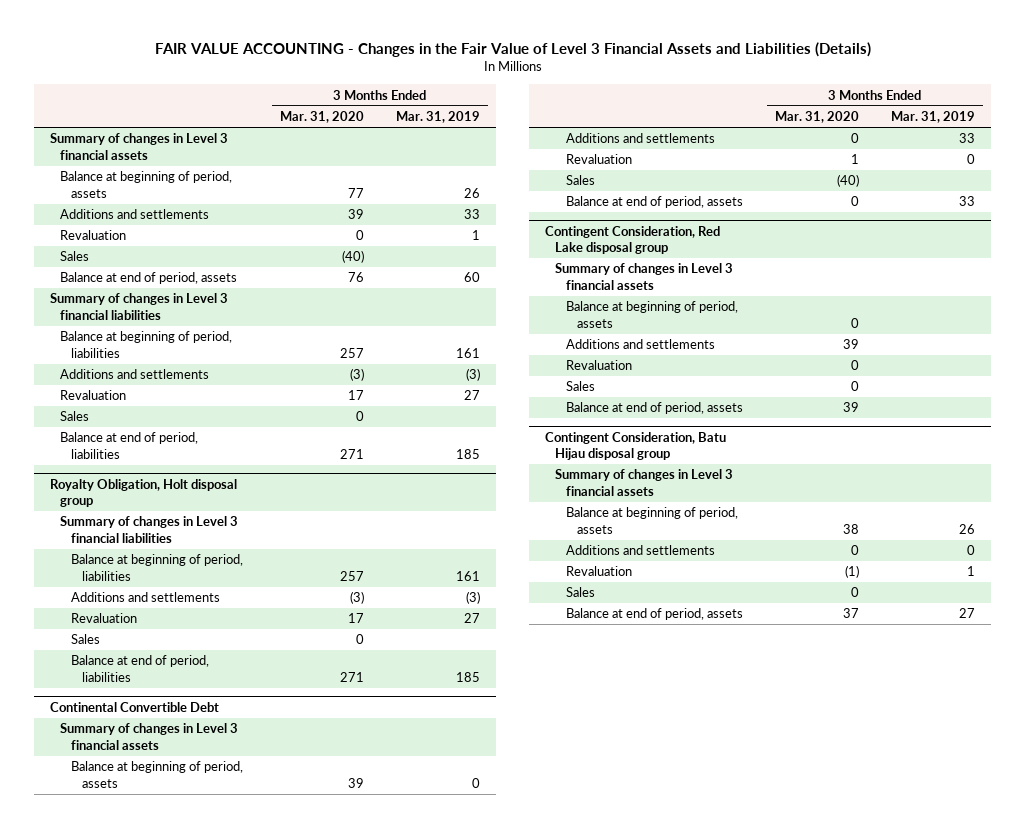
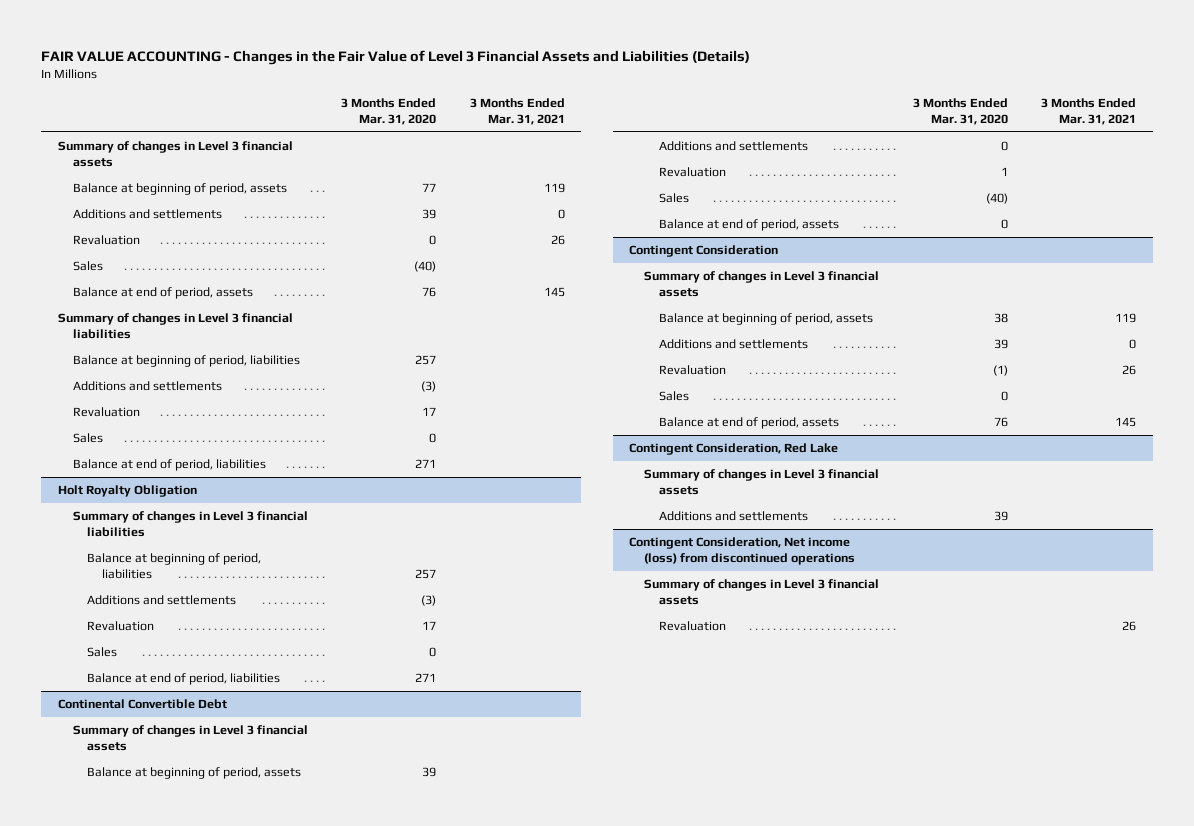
- | 3 Months Ended Mar. 31, 2020 | 3 Months Ended Mar. 31, 2019
+ | 3 Months Ended Mar. 31, 2020 | 3 Months Ended Mar. 31, 2021
- Royalty Obligation, Holt disposal group
+ Holt Royalty Obligation
- Contingent Consideration, Red Lake disposal group
- Summary of changes in Level 3 financial assets
- Balance at beginning of period, assets | 0 |
- Additions and settlements | 39 |
- Revaluation | 0 |
- Sales | 0 |
- Balance at end of period, assets | 39 |
- Contingent Consideration, Batu Hijau disposal group
+ Contingent Consideration
- Additions and settlements | 0 | 0
+ Additions and settlements | 39 | 0
- Balance at end of period, assets | 37 | 27
+ Balance at end of period, assets | 76 | 145
+ Contingent Consideration, Red Lake
+ Summary of changes in Level 3 financial assets
+ Additions and settlements | 39 |
+ Contingent Consideration, Net income (loss) from discontinued operations
+ Summary of changes in Level 3 financial assets
+ Revaluation | | 26

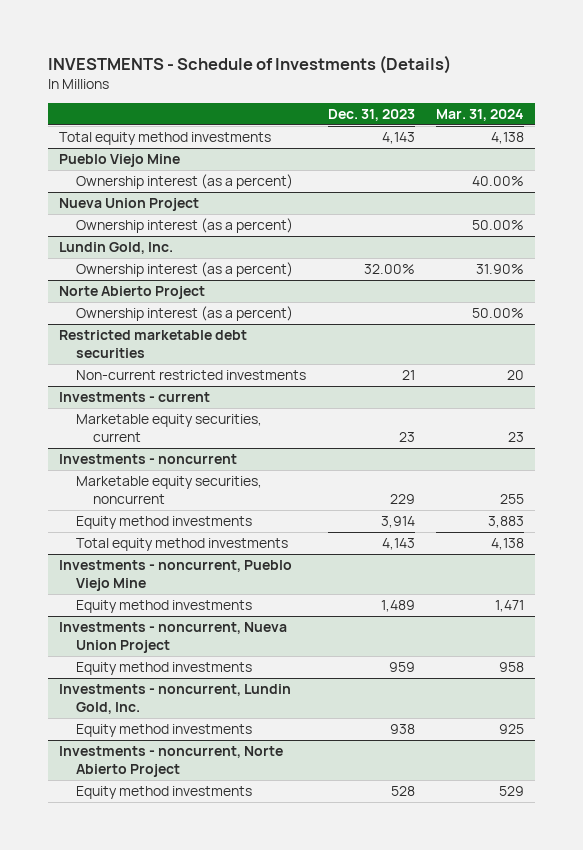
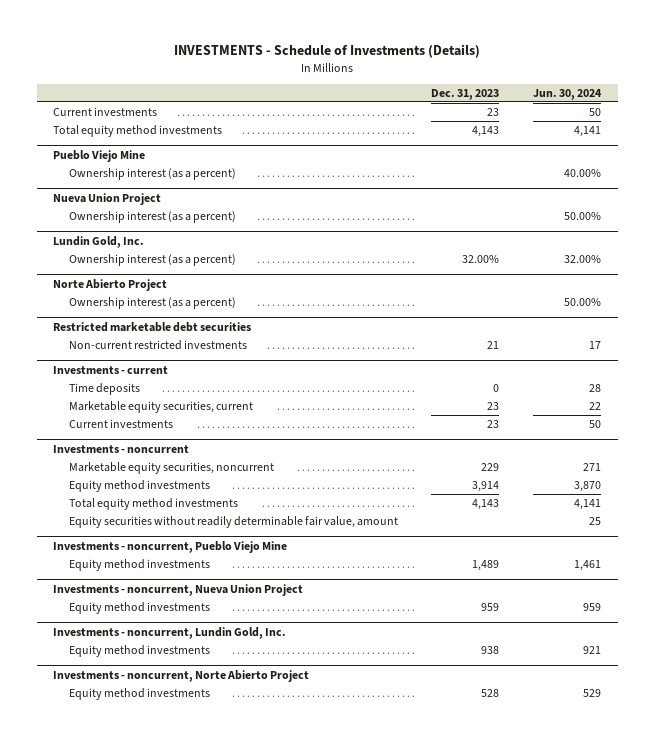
- | Dec. 31, 2023 | Mar. 31, 2024
+ | Dec. 31, 2023 | Jun. 30, 2024
+ Current investments | 23 | 50
@ Investments - current
+ Time deposits | 0 | 28
+ Current investments | 23 | 50
@ Investments - noncurrent
+ Equity securities without readily determinable fair value, amount | | 25

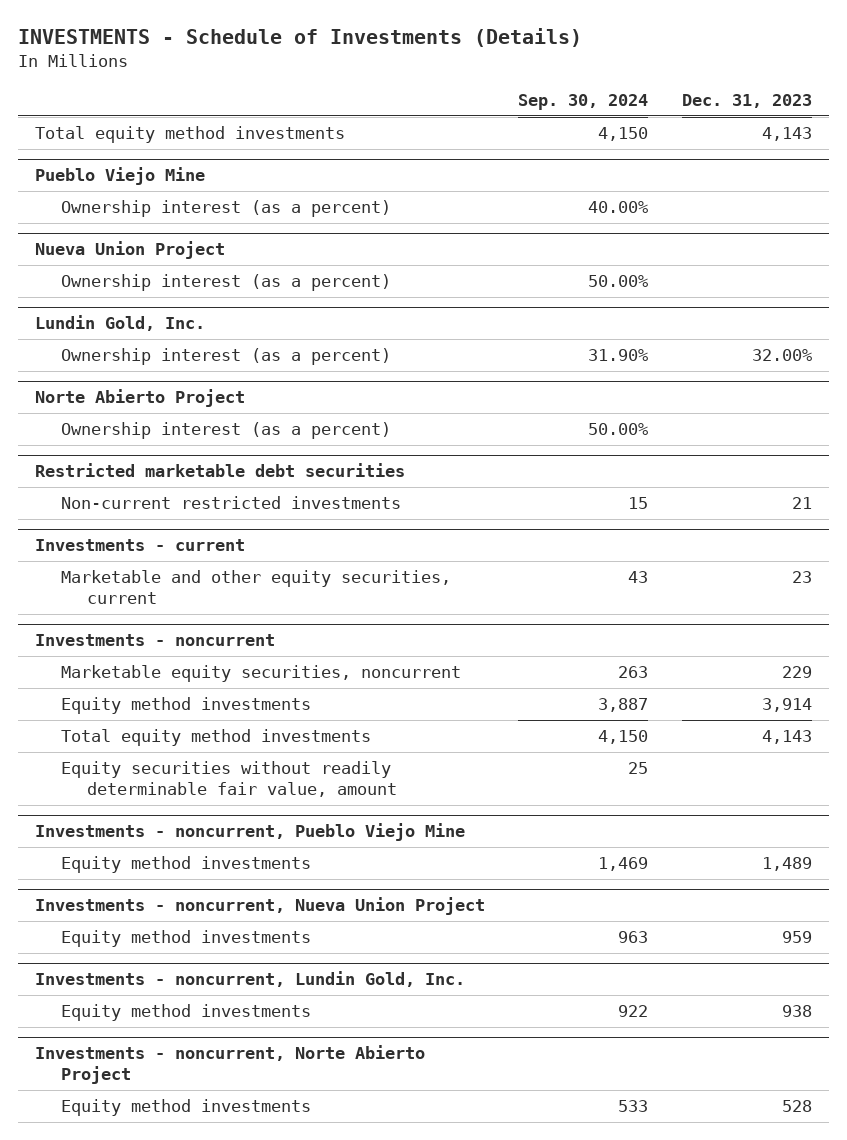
- | Dec. 31, 2023 | Jun. 30, 2024
+ | Sep. 30, 2024 | Dec. 31, 2023
- Current investments | 23 | 50
@ Investments - current
- Time deposits | 0 | 28
- Marketable equity securities, current | 23 | 22
- Current investments | 23 | 50
+ Marketable and other equity securities, current | 43 | 23

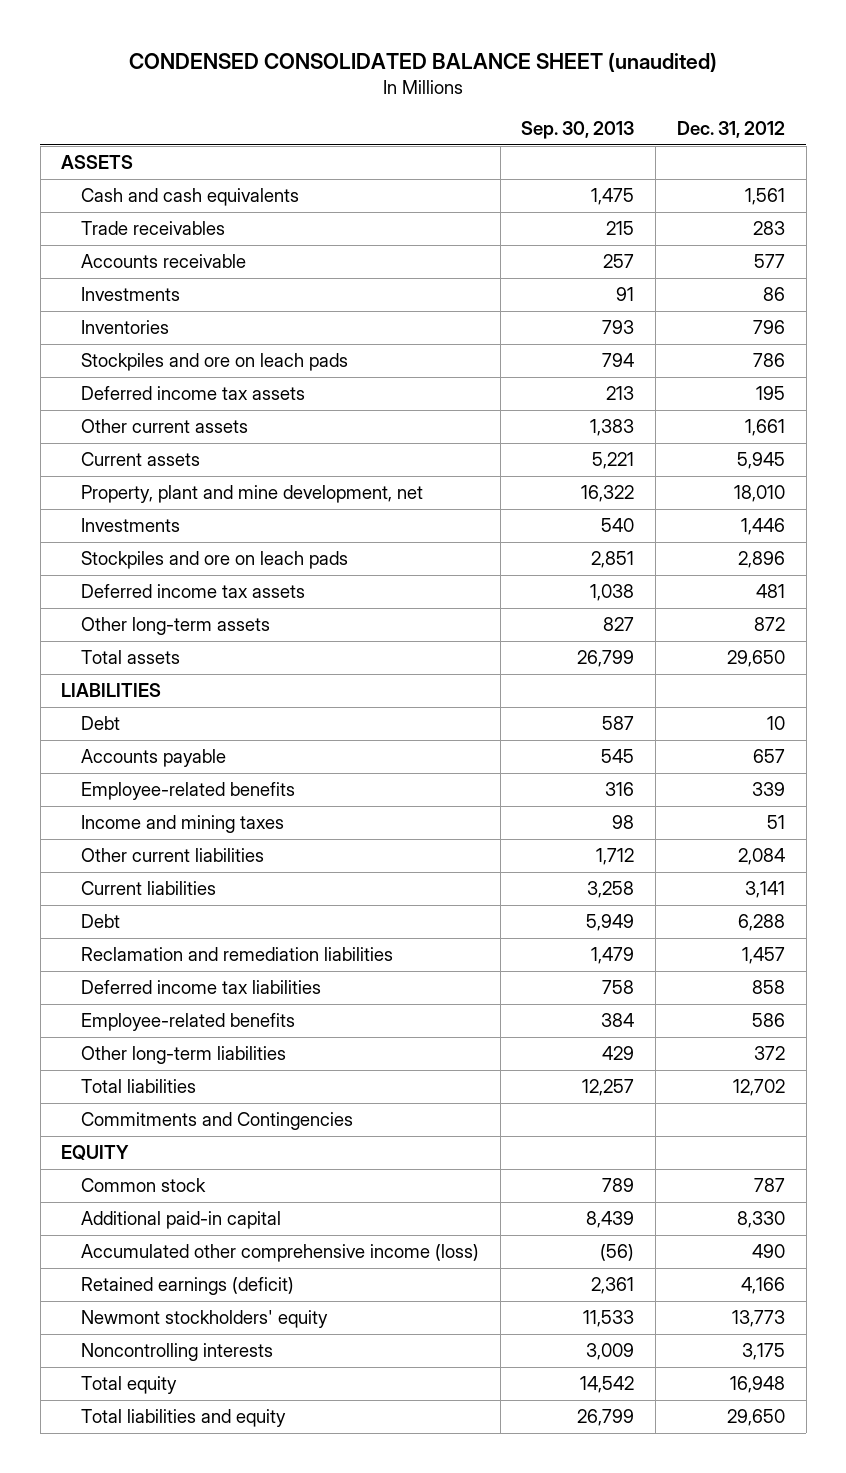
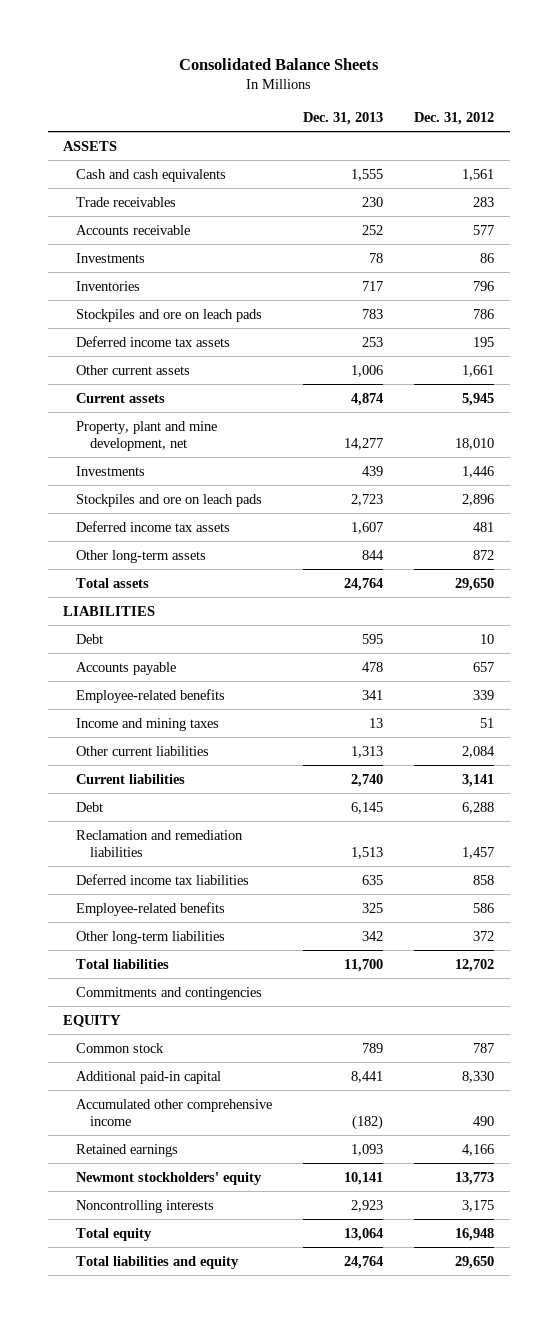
- CONDENSED CONSOLIDATED BALANCE SHEET (unaudited)
+ Consolidated Balance Sheets
- | Sep. 30, 2013 | Dec. 31, 2012
+ | Dec. 31, 2013 | Dec. 31, 2012
- Commitments and Contingencies
+ Commitments and contingencies
- Accumulated other comprehensive income (loss) | (56) | 490
- Retained earnings (deficit) | 2,361 | 4,166
+ Accumulated other comprehensive income | (182) | 490
+ Retained earnings | 1,093 | 4,166

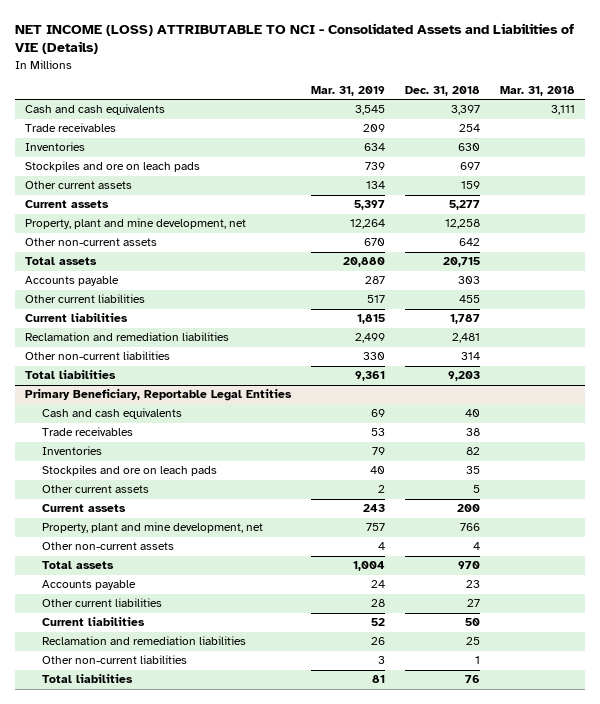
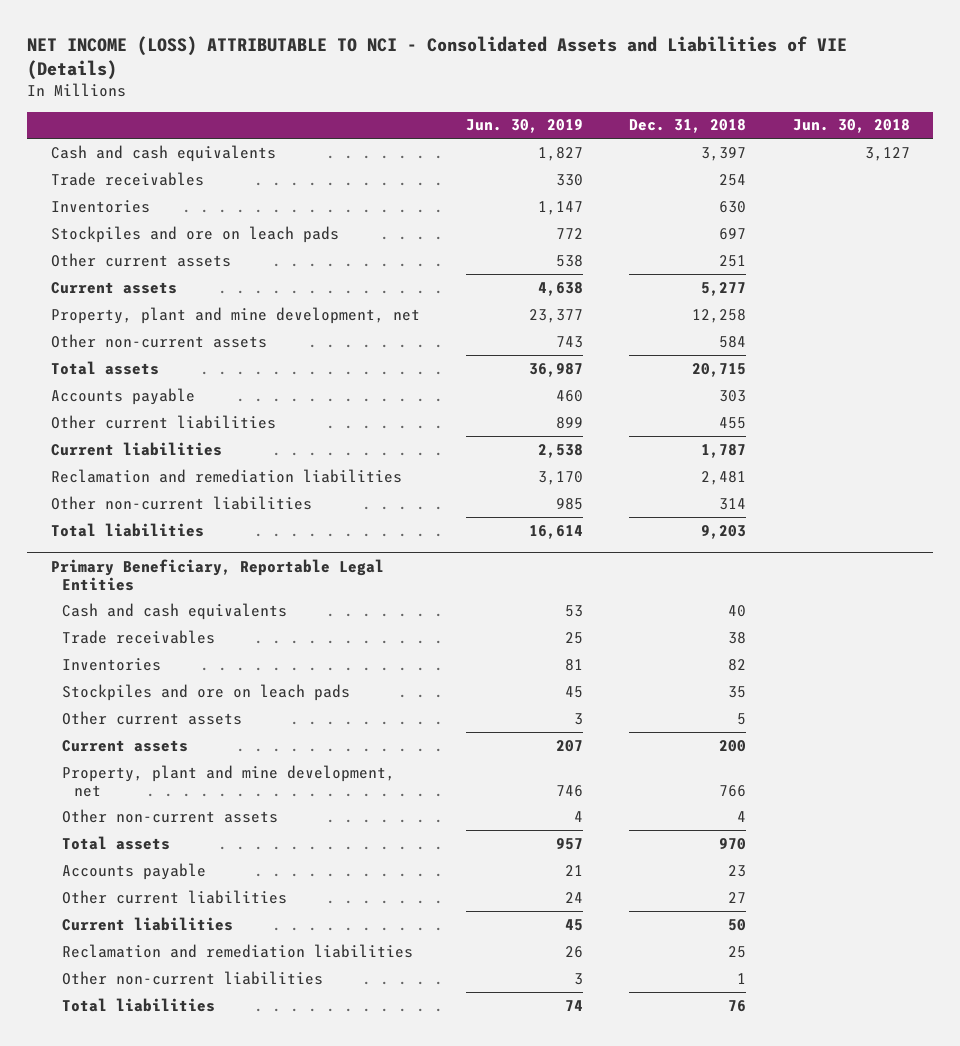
- | Mar. 31, 2019 | Dec. 31, 2018 | Mar. 31, 2018
+ | Jun. 30, 2019 | Dec. 31, 2018 | Jun. 30, 2018
- Other current assets | 134 | 159 |
+ Other current assets | 538 | 251 |
- Other non-current assets | 670 | 642 |
+ Other non-current assets | 743 | 584 |

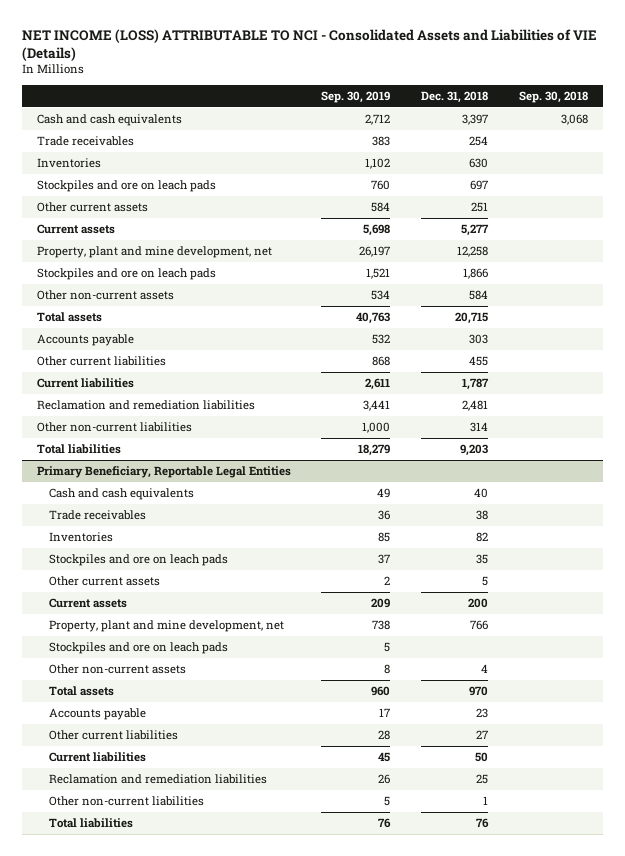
- | Jun. 30, 2019 | Dec. 31, 2018 | Jun. 30, 2018
+ | Sep. 30, 2019 | Dec. 31, 2018 | Sep. 30, 2018
+ Stockpiles and ore on leach pads | 1,521 | 1,866 |
@ Primary Beneficiary, Reportable Legal Entities
+ Stockpiles and ore on leach pads | 5 | |

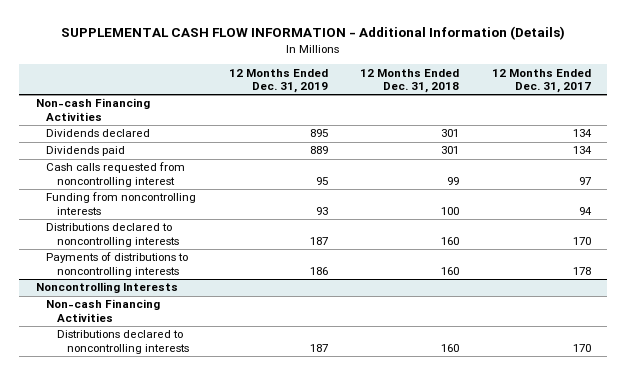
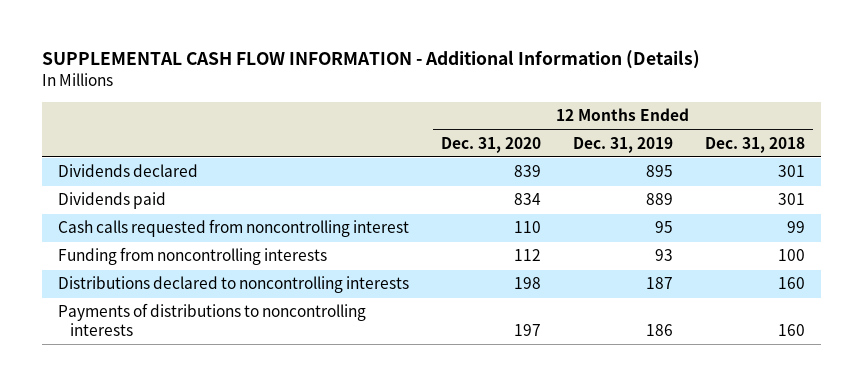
- | 12 Months Ended Dec. 31, 2019 | 12 Months Ended Dec. 31, 2018 | 12 Months Ended Dec. 31, 2017
+ | 12 Months Ended Dec. 31, 2020 | 12 Months Ended Dec. 31, 2019 | 12 Months Ended Dec. 31, 2018
- Non-cash Financing Activities
- Noncontrolling Interests
- Non-cash Financing Activities
- Distributions declared to noncontrolling interests | 187 | 160 | 170

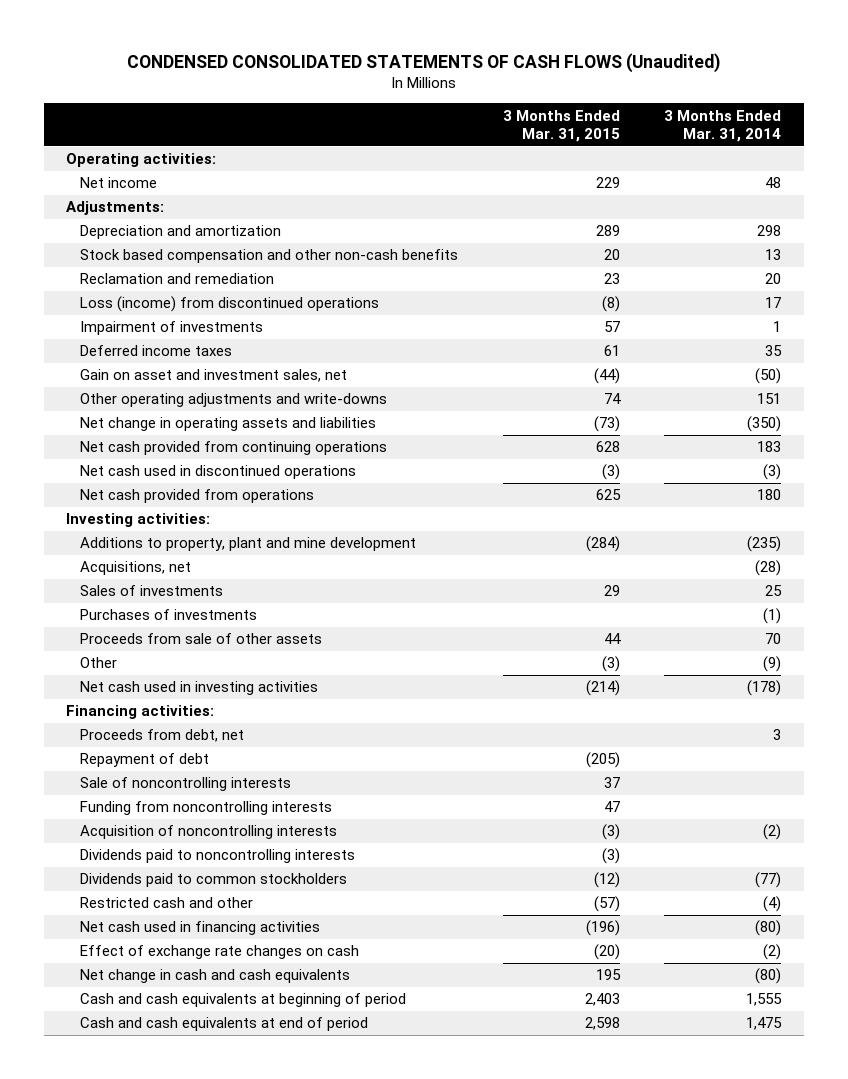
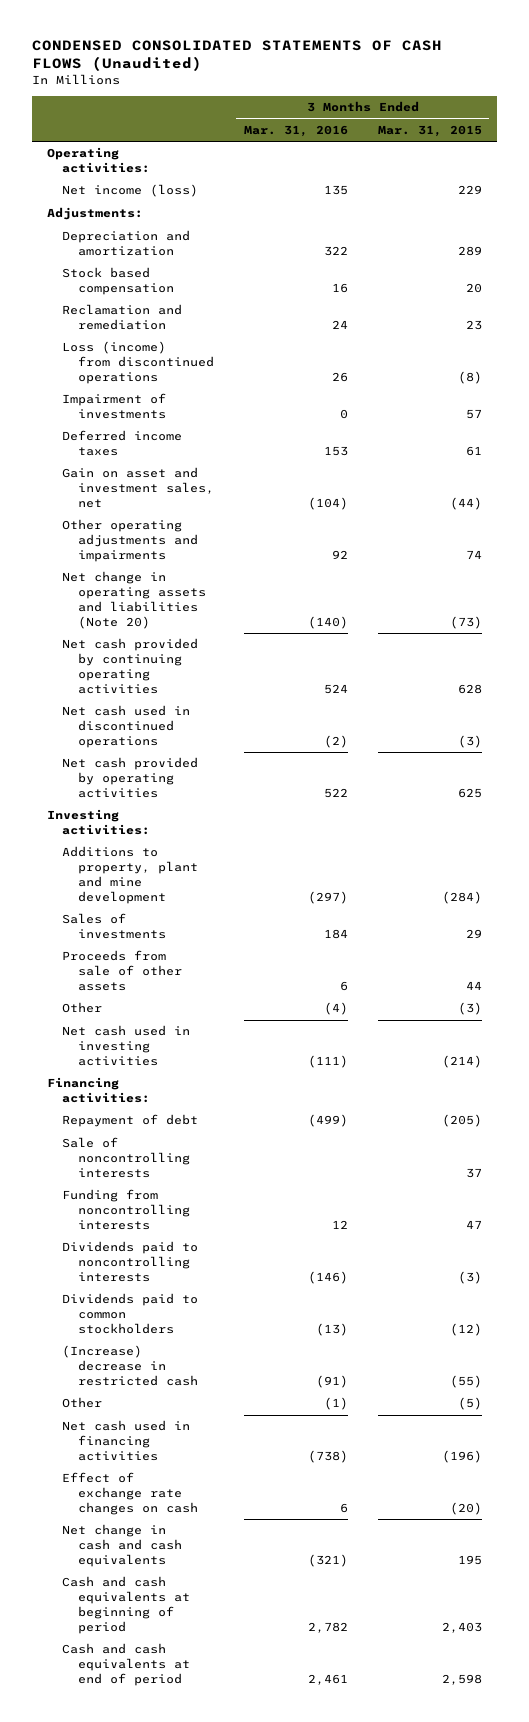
- | 3 Months Ended Mar. 31, 2015 | 3 Months Ended Mar. 31, 2014
+ | 3 Months Ended Mar. 31, 2016 | 3 Months Ended Mar. 31, 2015
- Net income | 229 | 48
+ Net income (loss) | 135 | 229
- Stock based compensation and other non-cash benefits | 20 | 13
+ Stock based compensation | 16 | 20
- Other operating adjustments and write-downs | 74 | 151
- Net change in operating assets and liabilities | (73) | (350)
- Net cash provided from continuing operations | 628 | 183
+ Other operating adjustments and impairments | 92 | 74
+ Net change in operating assets and liabilities (Note 20) | (140) | (73)
+ Net cash provided by continuing operating activities | 524 | 628
- Net cash provided from operations | 625 | 180
+ Net cash provided by operating activities | 522 | 625
- Acquisitions, net | | (28)
- Purchases of investments | | (1)
- Proceeds from debt, net | | 3
- Acquisition of noncontrolling interests | (3) | (2)
- Restricted cash and other | (57) | (4)
+ (Increase) decrease in restricted cash | (91) | (55)
+ Other | (1) | (5)

